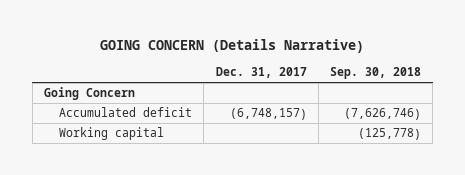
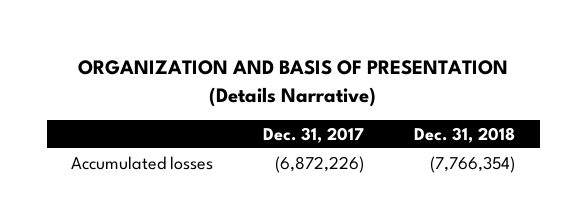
- GOING CONCERN (Details Narrative)
+ ORGANIZATION AND BASIS OF PRESENTATION (Details Narrative)
- | Dec. 31, 2017 | Sep. 30, 2018
+ | Dec. 31, 2017 | Dec. 31, 2018
- Going Concern
- Accumulated deficit | (6,748,157) | (7,626,746)
- Working capital | | (125,778)
+ Accumulated losses | (6,872,226) | (7,766,354)

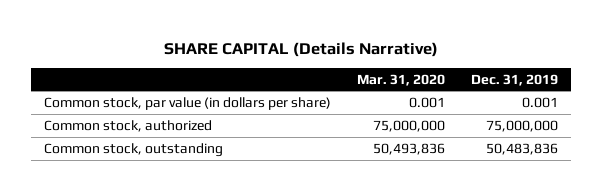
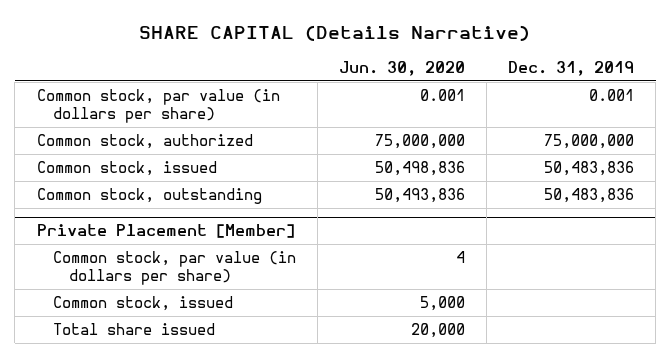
- | Mar. 31, 2020 | Dec. 31, 2019
+ | Jun. 30, 2020 | Dec. 31, 2019
+ Common stock, issued | 50,498,836 | 50,483,836
+ Private Placement [Member]
+ Common stock, par value (in dollars per share) | 4 |
+ Common stock, issued | 5,000 |
+ Total share issued | 20,000 |

